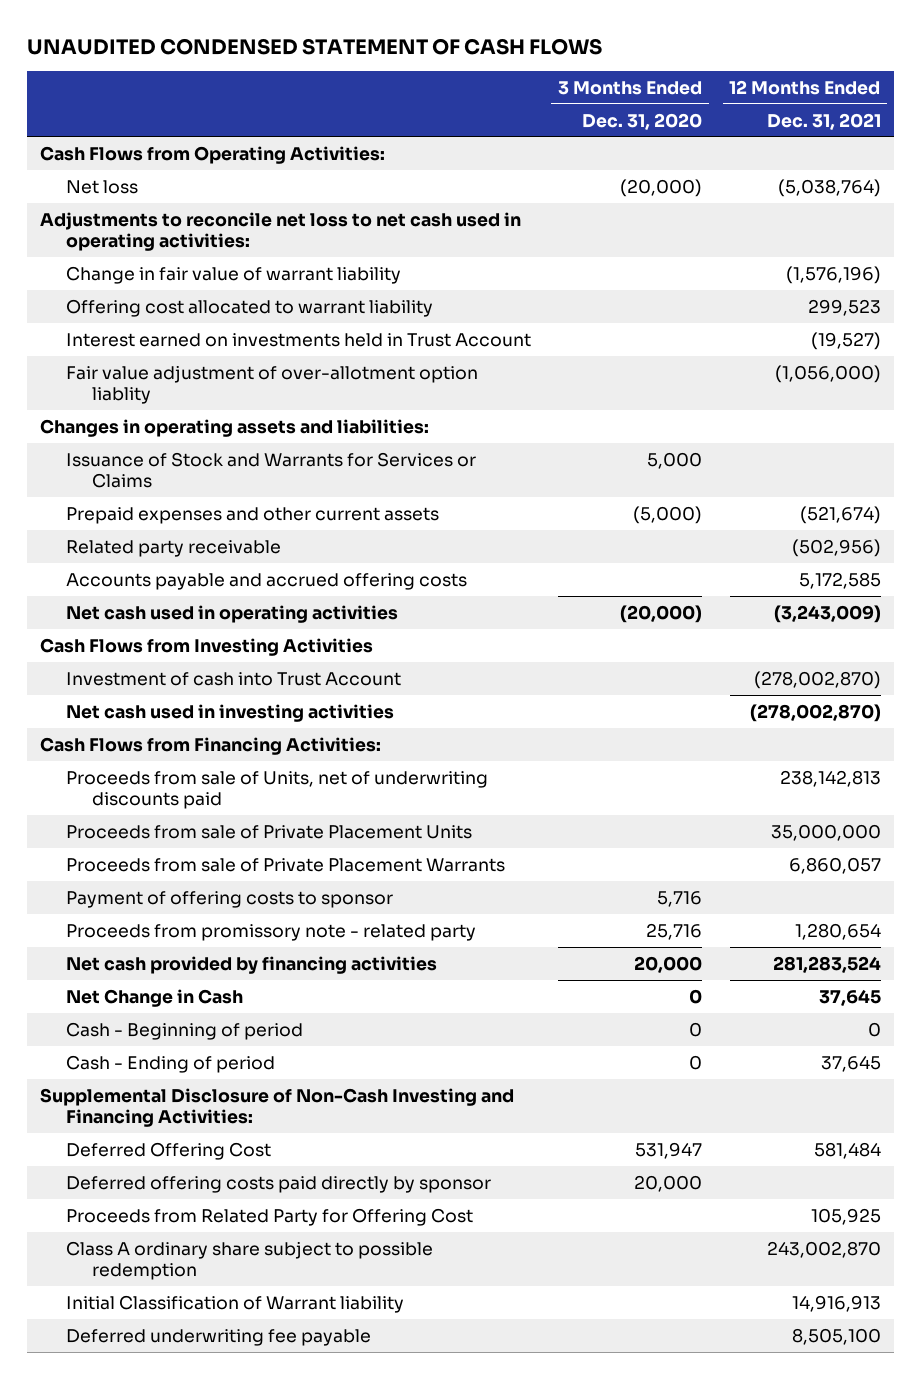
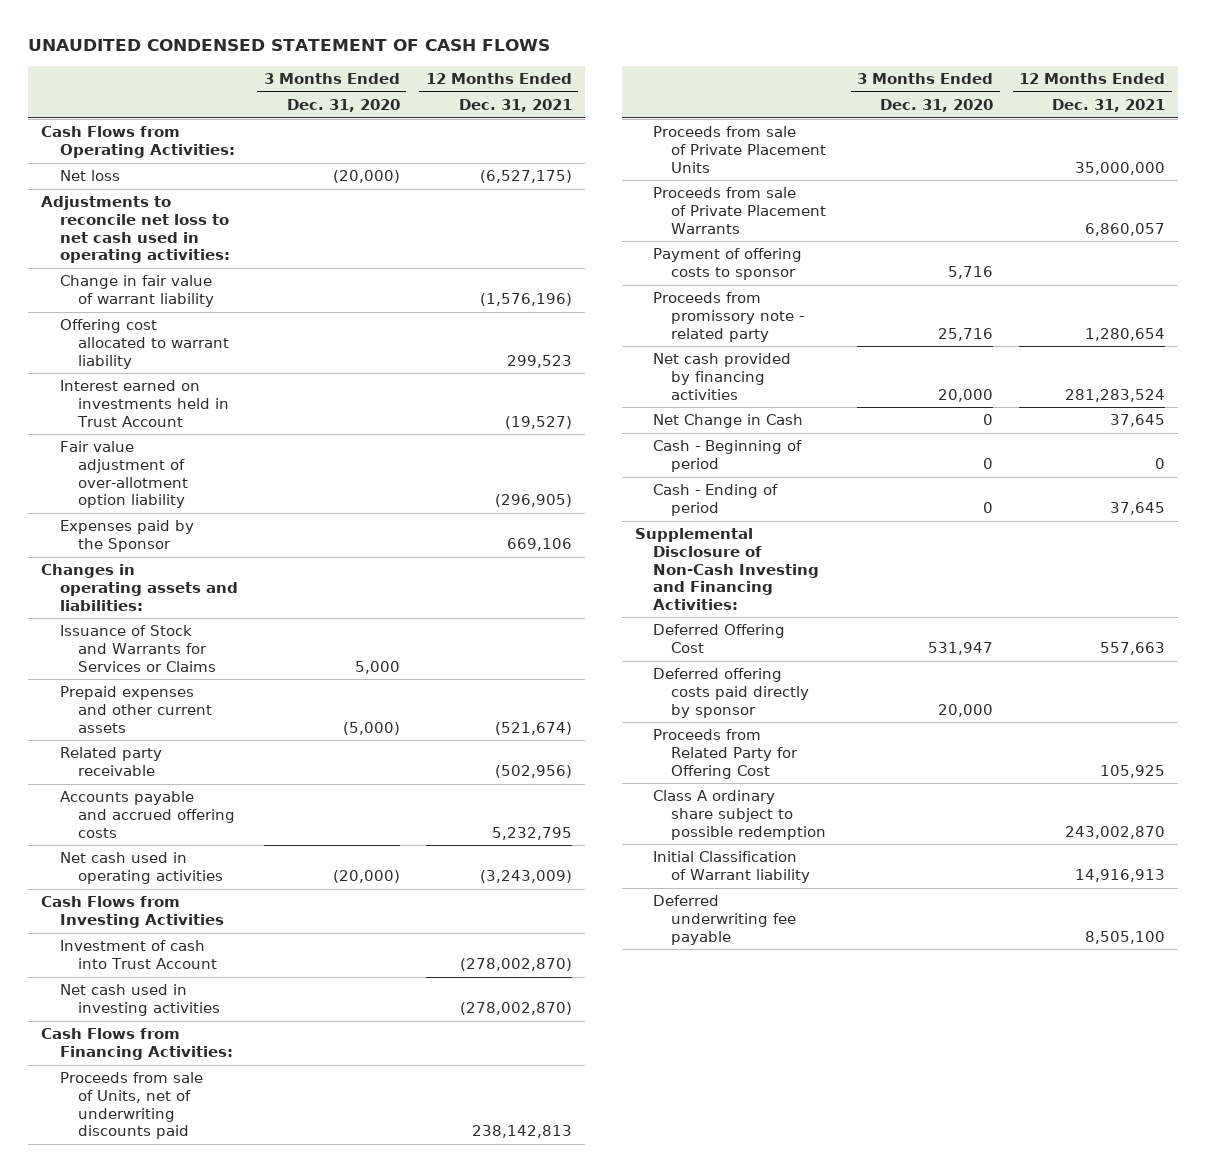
- Net loss | (20,000) | (5,038,764)
+ Net loss | (20,000) | (6,527,175)
- Fair value adjustment of over-allotment option liablity | | (1,056,000)
+ Fair value adjustment of over-allotment option liability | | (296,905)
+ Expenses paid by the Sponsor | | 669,106
- Accounts payable and accrued offering costs | | 5,172,585
+ Accounts payable and accrued offering costs | | 5,232,795
- Deferred Offering Cost | 531,947 | 581,484
+ Deferred Offering Cost | 531,947 | 557,663

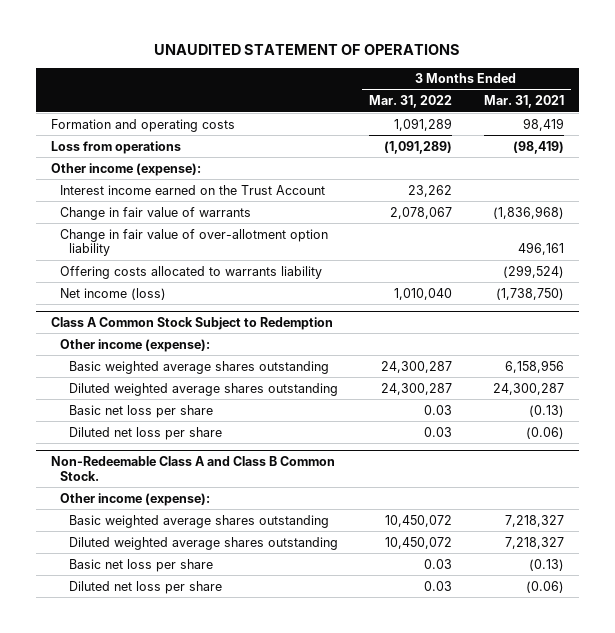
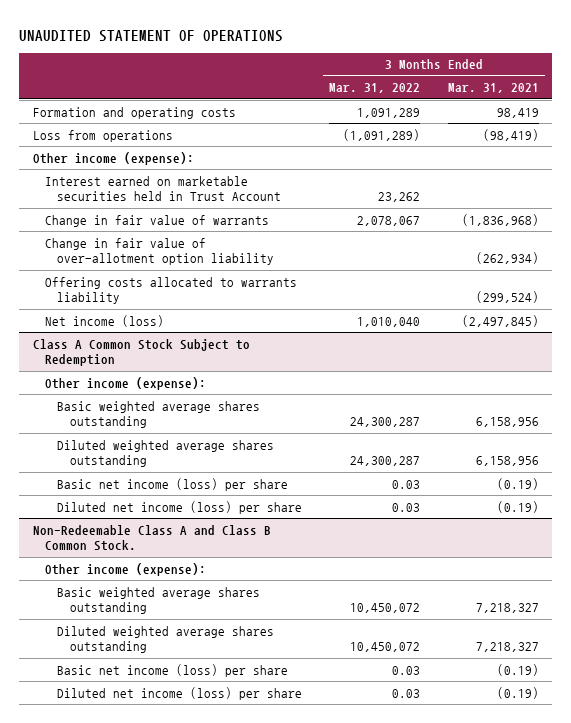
- Interest income earned on the Trust Account | 23,262 |
+ Interest earned on marketable securities held in Trust Account | 23,262 |
- Change in fair value of over-allotment option liability | | 496,161
+ Change in fair value of over-allotment option liability | | (262,934)
- Net income (loss) | 1,010,040 | (1,738,750)
+ Net income (loss) | 1,010,040 | (2,497,845)
@ Class A Common Stock Subject to Redemption
- Diluted weighted average shares outstanding | 24,300,287 | 24,300,287
- Basic net loss per share | 0.03 | (0.13)
- Diluted net loss per share | 0.03 | (0.06)
+ Diluted weighted average shares outstanding | 24,300,287 | 6,158,956
+ Basic net income (loss) per share | 0.03 | (0.19)
+ Diluted net income (loss) per share | 0.03 | (0.19)
@ Non-Redeemable Class A and Class B Common Stock.
- Basic net loss per share | 0.03 | (0.13)
- Diluted net loss per share | 0.03 | (0.06)
+ Basic net income (loss) per share | 0.03 | (0.19)
+ Diluted net income (loss) per share | 0.03 | (0.19)

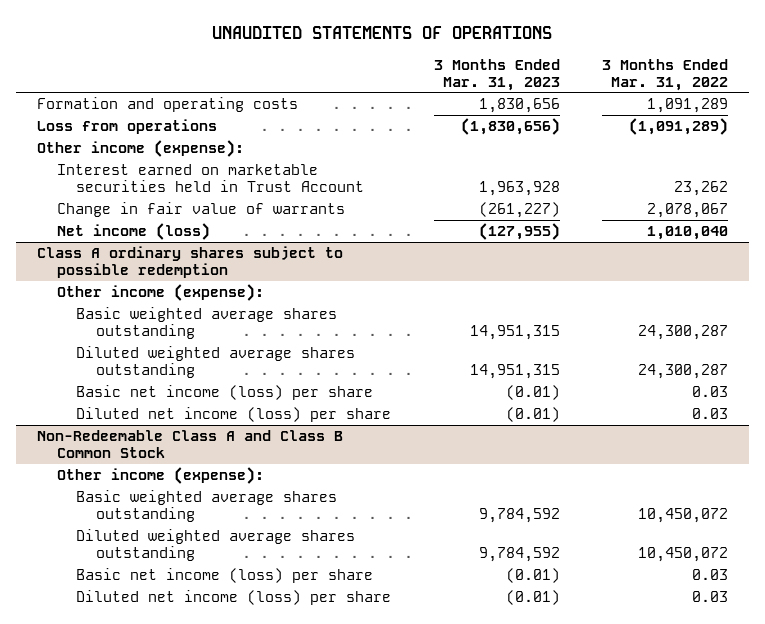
- UNAUDITED STATEMENT OF OPERATIONS
+ UNAUDITED STATEMENTS OF OPERATIONS
- | 3 Months Ended Mar. 31, 2022 | 3 Months Ended Mar. 31, 2021
+ | 3 Months Ended Mar. 31, 2023 | 3 Months Ended Mar. 31, 2022
- Change in fair value of over-allotment option liability | | (262,934)
- Offering costs allocated to warrants liability | | (299,524)
- Class A Common Stock Subject to Redemption
+ Class A ordinary shares subject to possible redemption
- Non-Redeemable Class A and Class B Common Stock.
+ Non-Redeemable Class A and Class B Common Stock

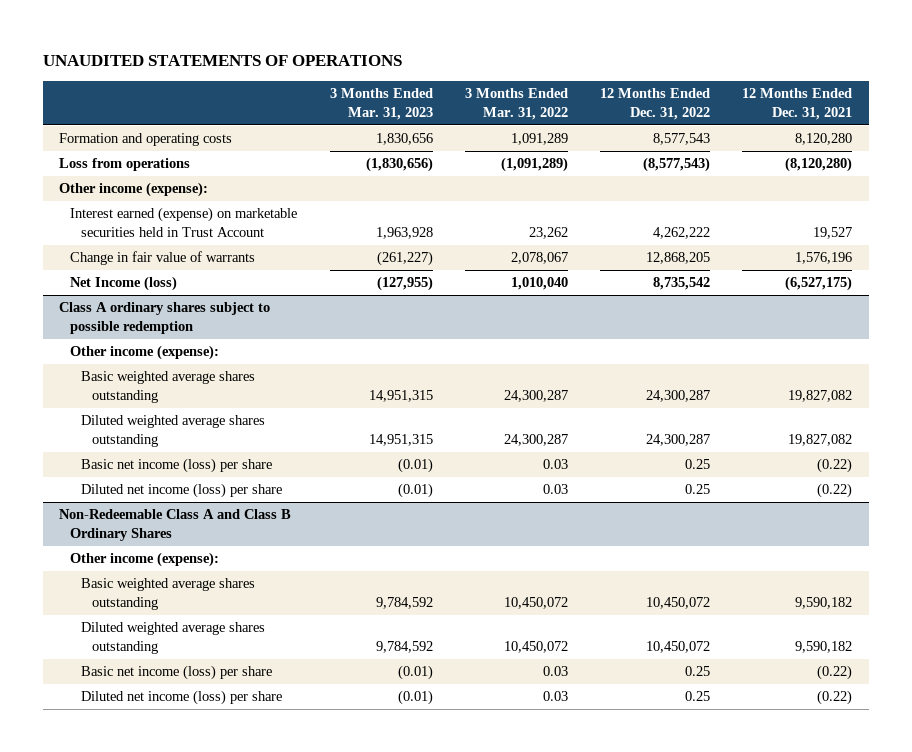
- | 3 Months Ended Mar. 31, 2023 | 3 Months Ended Mar. 31, 2022
+ | 3 Months Ended Mar. 31, 2023 | 3 Months Ended Mar. 31, 2022 | 12 Months Ended Dec. 31, 2022 | 12 Months Ended Dec. 31, 2021
- Interest earned on marketable securities held in Trust Account | 1,963,928 | 23,262
+ Interest earned (expense) on marketable securities held in Trust Account | 1,963,928 | 23,262 | 4,262,222 | 19,527
- Net income (loss) | (127,955) | 1,010,040
+ Net Income (loss) | (127,955) | 1,010,040 | 8,735,542 | (6,527,175)
- Non-Redeemable Class A and Class B Common Stock
+ Non-Redeemable Class A and Class B Ordinary Shares

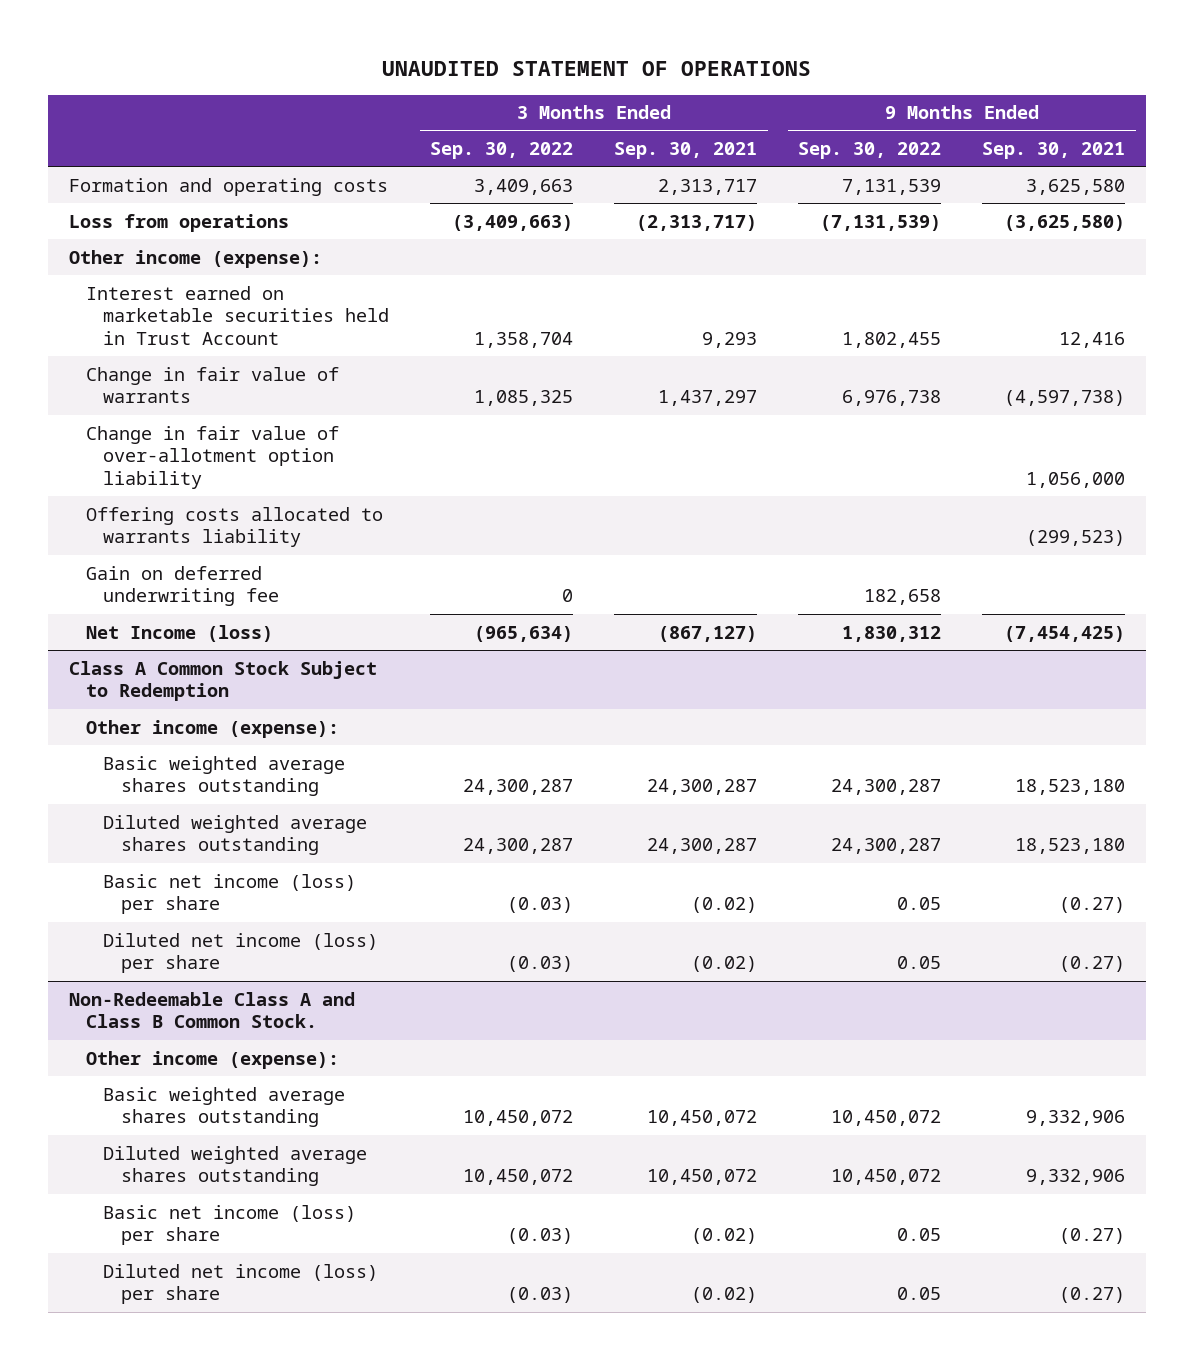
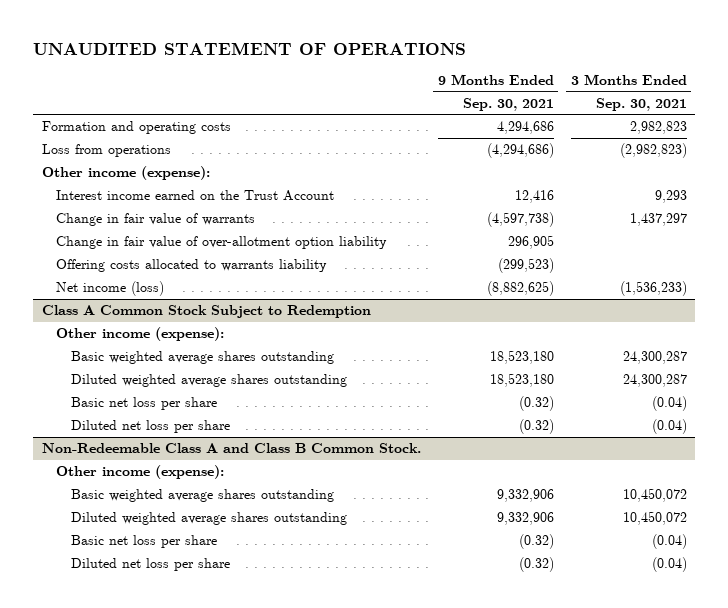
- | 3 Months Ended Sep. 30, 2022 | 3 Months Ended Sep. 30, 2021 | 9 Months Ended Sep. 30, 2022 | 9 Months Ended Sep. 30, 2021
+ | 9 Months Ended Sep. 30, 2021 | 3 Months Ended Sep. 30, 2021
- Formation and operating costs | 3,409,663 | 2,313,717 | 7,131,539 | 3,625,580
- Loss from operations | (3,409,663) | (2,313,717) | (7,131,539) | (3,625,580)
+ Formation and operating costs | 4,294,686 | 2,982,823
+ Loss from operations | (4,294,686) | (2,982,823)
- Interest earned on marketable securities held in Trust Account | 1,358,704 | 9,293 | 1,802,455 | 12,416
+ Interest income earned on the Trust Account | 12,416 | 9,293
- Change in fair value of over-allotment option liability | | | | 1,056,000
+ Change in fair value of over-allotment option liability | 296,905 |
- Gain on deferred underwriting fee | 0 | | 182,658 |
- Net Income (loss) | (965,634) | (867,127) | 1,830,312 | (7,454,425)
+ Net income (loss) | (8,882,625) | (1,536,233)
@ Class A Common Stock Subject to Redemption
- Basic net income (loss) per share | (0.03) | (0.02) | 0.05 | (0.27)
- Diluted net income (loss) per share | (0.03) | (0.02) | 0.05 | (0.27)
+ Basic net loss per share | (0.32) | (0.04)
+ Diluted net loss per share | (0.32) | (0.04)
@ Non-Redeemable Class A and Class B Common Stock.
- Basic net income (loss) per share | (0.03) | (0.02) | 0.05 | (0.27)
- Diluted net income (loss) per share | (0.03) | (0.02) | 0.05 | (0.27)
+ Basic net loss per share | (0.32) | (0.04)
+ Diluted net loss per share | (0.32) | (0.04)

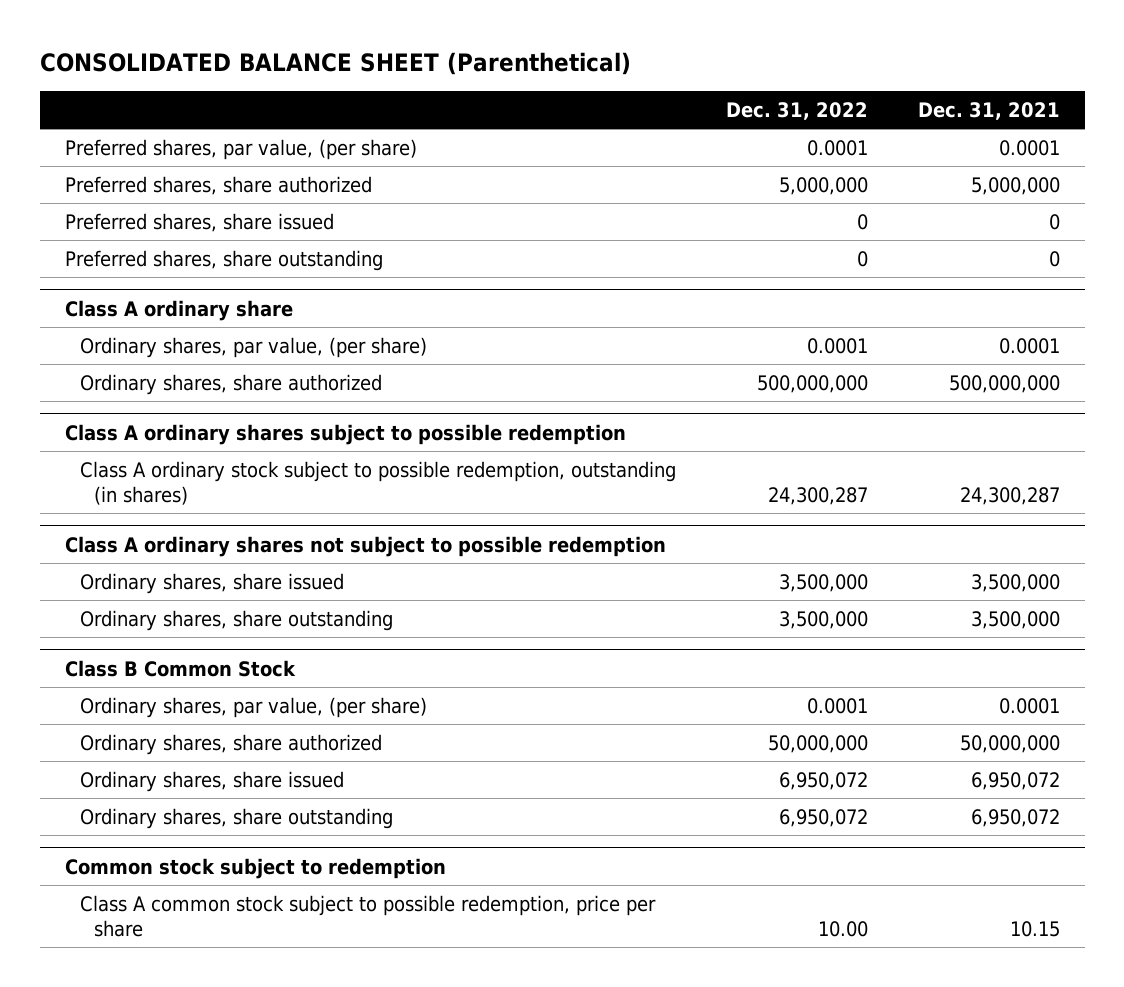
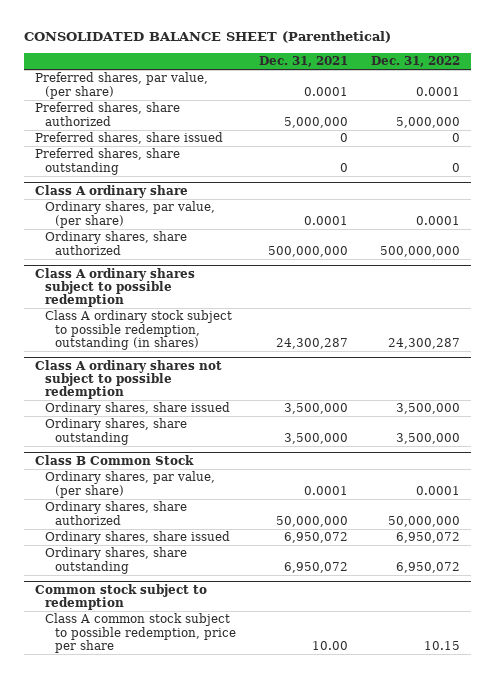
- | Dec. 31, 2022 | Dec. 31, 2021
+ | Dec. 31, 2021 | Dec. 31, 2022
@ Common stock subject to redemption
- Class A common stock subject to possible redemption, price per share | 10.00 | 10.15
+ Class A common stock subject to possible redemption, price per share | 10.00 | 10.15

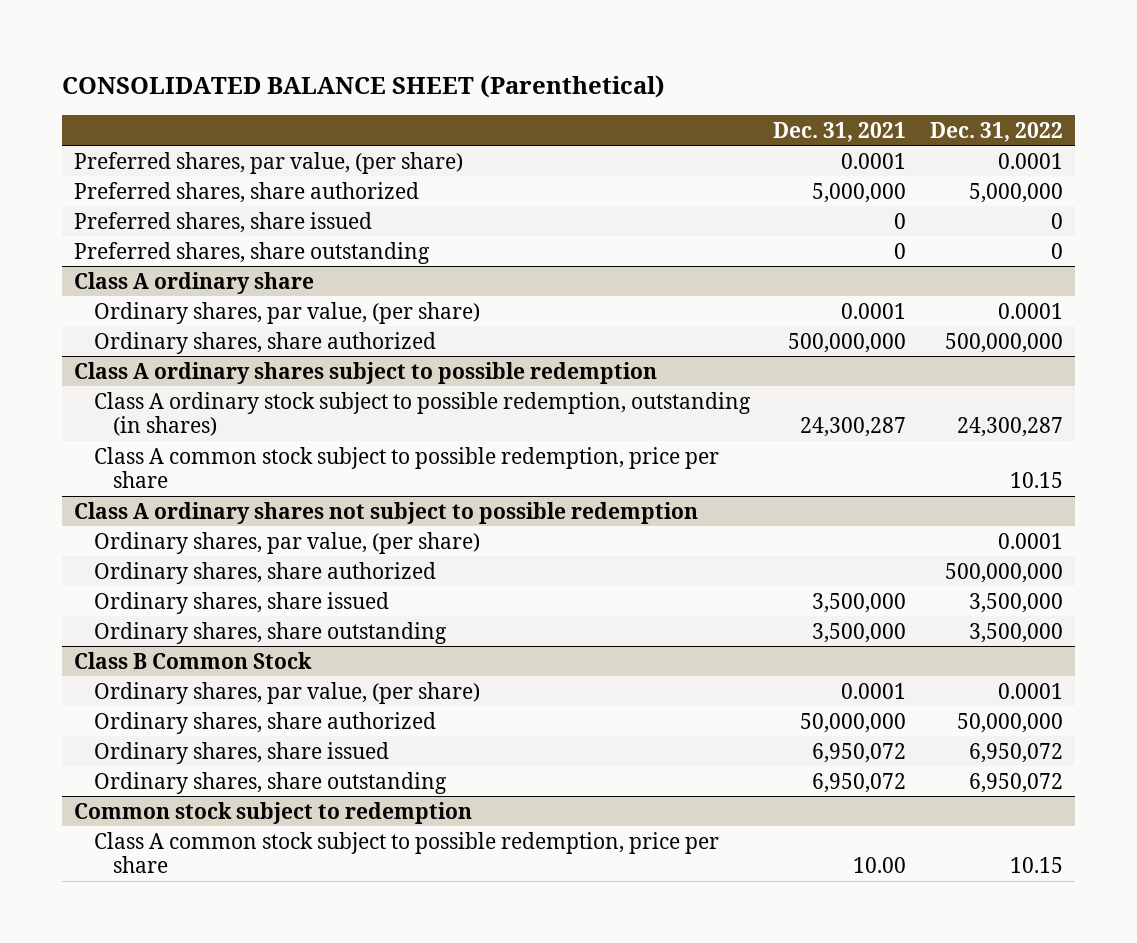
@ Class A ordinary shares subject to possible redemption
+ Class A common stock subject to possible redemption, price per share | | 10.15
@ Class A ordinary shares not subject to possible redemption
+ Ordinary shares, par value, (per share) | | 0.0001
+ Ordinary shares, share authorized | | 500,000,000

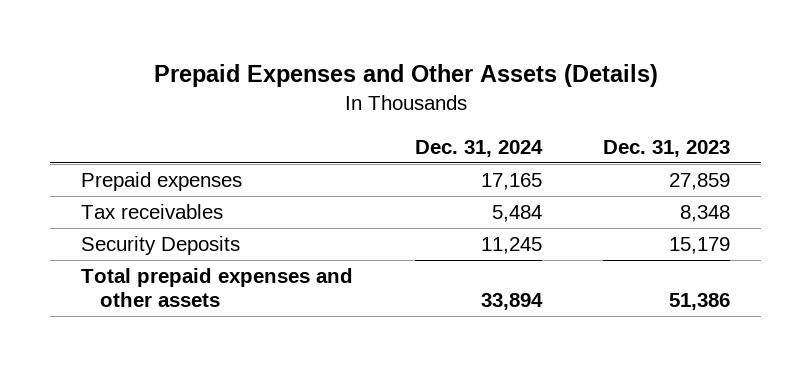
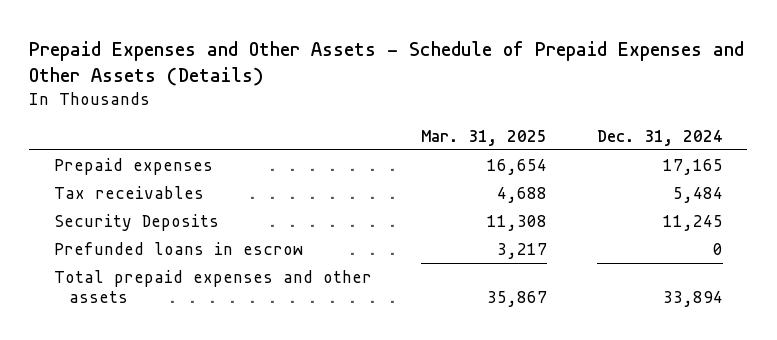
- Prepaid Expenses and Other Assets (Details)
+ Prepaid Expenses and Other Assets - Schedule of Prepaid Expenses and Other Assets (Details)
- | Dec. 31, 2024 | Dec. 31, 2023
+ | Mar. 31, 2025 | Dec. 31, 2024
+ Prefunded loans in escrow | 3,217 | 0

